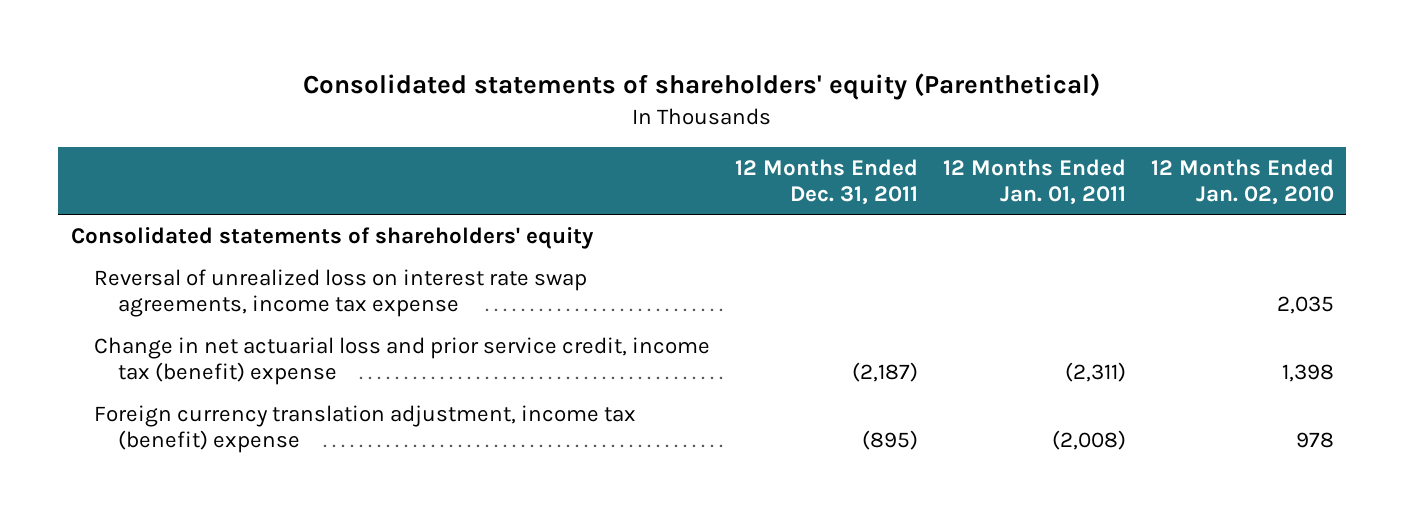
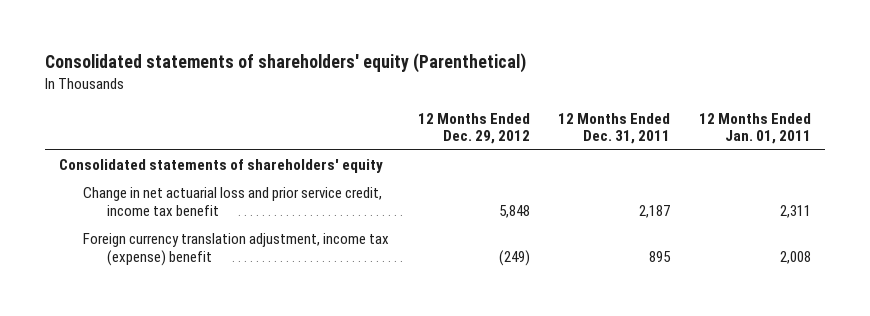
- | 12 Months Ended Dec. 31, 2011 | 12 Months Ended Jan. 01, 2011 | 12 Months Ended Jan. 02, 2010
+ | 12 Months Ended Dec. 29, 2012 | 12 Months Ended Dec. 31, 2011 | 12 Months Ended Jan. 01, 2011
- Reversal of unrealized loss on interest rate swap agreements, income tax expense | | | 2,035
- Change in net actuarial loss and prior service credit, income tax (benefit) expense | (2,187) | (2,311) | 1,398
- Foreign currency translation adjustment, income tax (benefit) expense | (895) | (2,008) | 978
+ Change in net actuarial loss and prior service credit, income tax benefit | 5,848 | 2,187 | 2,311
+ Foreign currency translation adjustment, income tax (expense) benefit | (249) | 895 | 2,008

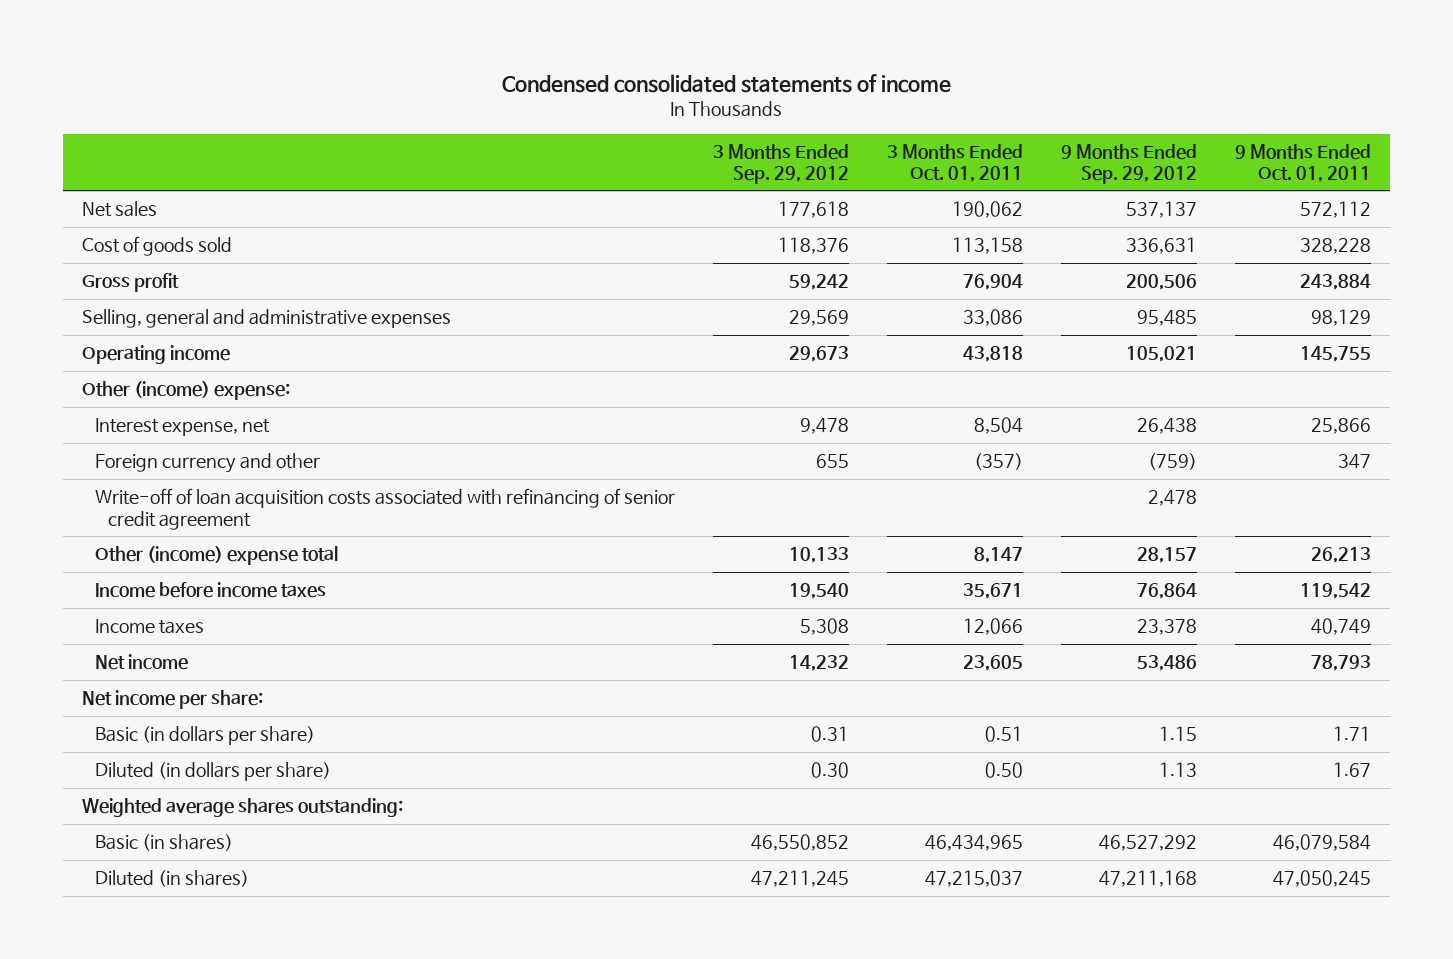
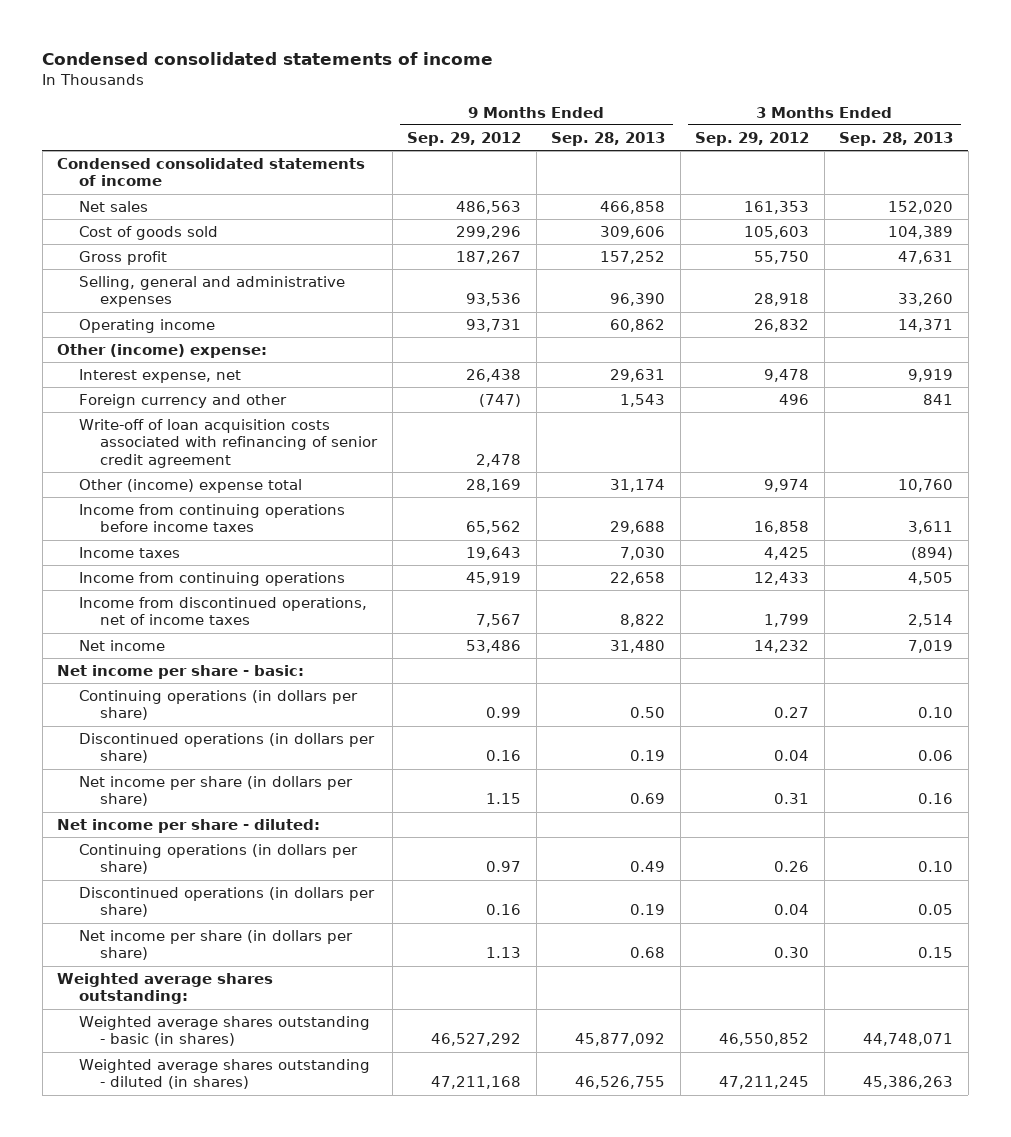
- | 3 Months Ended Sep. 29, 2012 | 3 Months Ended Oct. 01, 2011 | 9 Months Ended Sep. 29, 2012 | 9 Months Ended Oct. 01, 2011
+ | 9 Months Ended Sep. 29, 2012 | 9 Months Ended Sep. 28, 2013 | 3 Months Ended Sep. 29, 2012 | 3 Months Ended Sep. 28, 2013
- Net sales | 177,618 | 190,062 | 537,137 | 572,112
- Cost of goods sold | 118,376 | 113,158 | 336,631 | 328,228
- Gross profit | 59,242 | 76,904 | 200,506 | 243,884
- Selling, general and administrative expenses | 29,569 | 33,086 | 95,485 | 98,129
- Operating income | 29,673 | 43,818 | 105,021 | 145,755
+ Condensed consolidated statements of income
+ Net sales | 486,563 | 466,858 | 161,353 | 152,020
+ Cost of goods sold | 299,296 | 309,606 | 105,603 | 104,389
+ Gross profit | 187,267 | 157,252 | 55,750 | 47,631
+ Selling, general and administrative expenses | 93,536 | 96,390 | 28,918 | 33,260
+ Operating income | 93,731 | 60,862 | 26,832 | 14,371
- Foreign currency and other | 655 | (357) | (759) | 347
+ Foreign currency and other | (747) | 1,543 | 496 | 841
- Other (income) expense total | 10,133 | 8,147 | 28,157 | 26,213
- Income before income taxes | 19,540 | 35,671 | 76,864 | 119,542
- Income taxes | 5,308 | 12,066 | 23,378 | 40,749
+ Other (income) expense total | 28,169 | 31,174 | 9,974 | 10,760
+ Income from continuing operations before income taxes | 65,562 | 29,688 | 16,858 | 3,611
+ Income taxes | 19,643 | 7,030 | 4,425 | (894)
+ Income from continuing operations | 45,919 | 22,658 | 12,433 | 4,505
+ Income from discontinued operations, net of income taxes | 7,567 | 8,822 | 1,799 | 2,514
- Net income per share:
- Basic (in dollars per share) | 0.31 | 0.51 | 1.15 | 1.71
- Diluted (in dollars per share) | 0.30 | 0.50 | 1.13 | 1.67
+ Net income per share - basic:
+ Continuing operations (in dollars per share) | 0.99 | 0.50 | 0.27 | 0.10
+ Discontinued operations (in dollars per share) | 0.16 | 0.19 | 0.04 | 0.06
+ Net income per share (in dollars per share) | 1.15 | 0.69 | 0.31 | 0.16
+ Net income per share - diluted:
+ Continuing operations (in dollars per share) | 0.97 | 0.49 | 0.26 | 0.10
+ Discontinued operations (in dollars per share) | 0.16 | 0.19 | 0.04 | 0.05
+ Net income per share (in dollars per share) | 1.13 | 0.68 | 0.30 | 0.15
- Basic (in shares) | 46,550,852 | 46,434,965 | 46,527,292 | 46,079,584
- Diluted (in shares) | 47,211,245 | 47,215,037 | 47,211,168 | 47,050,245
+ Weighted average shares outstanding - basic (in shares) | 46,527,292 | 45,877,092 | 46,550,852 | 44,748,071
+ Weighted average shares outstanding - diluted (in shares) | 47,211,168 | 46,526,755 | 47,211,245 | 45,386,263

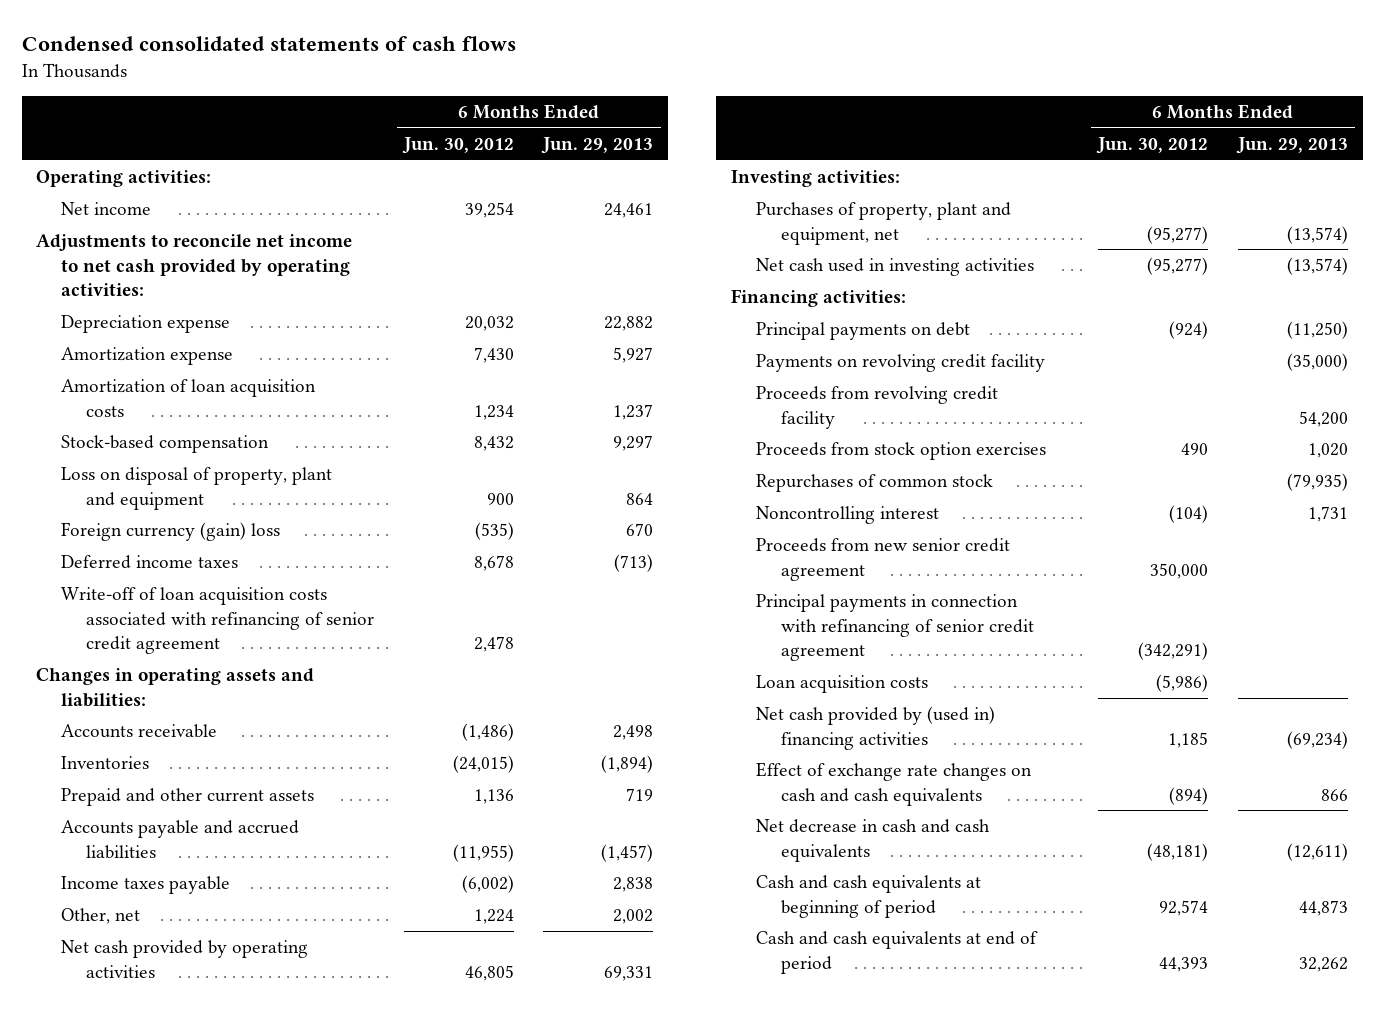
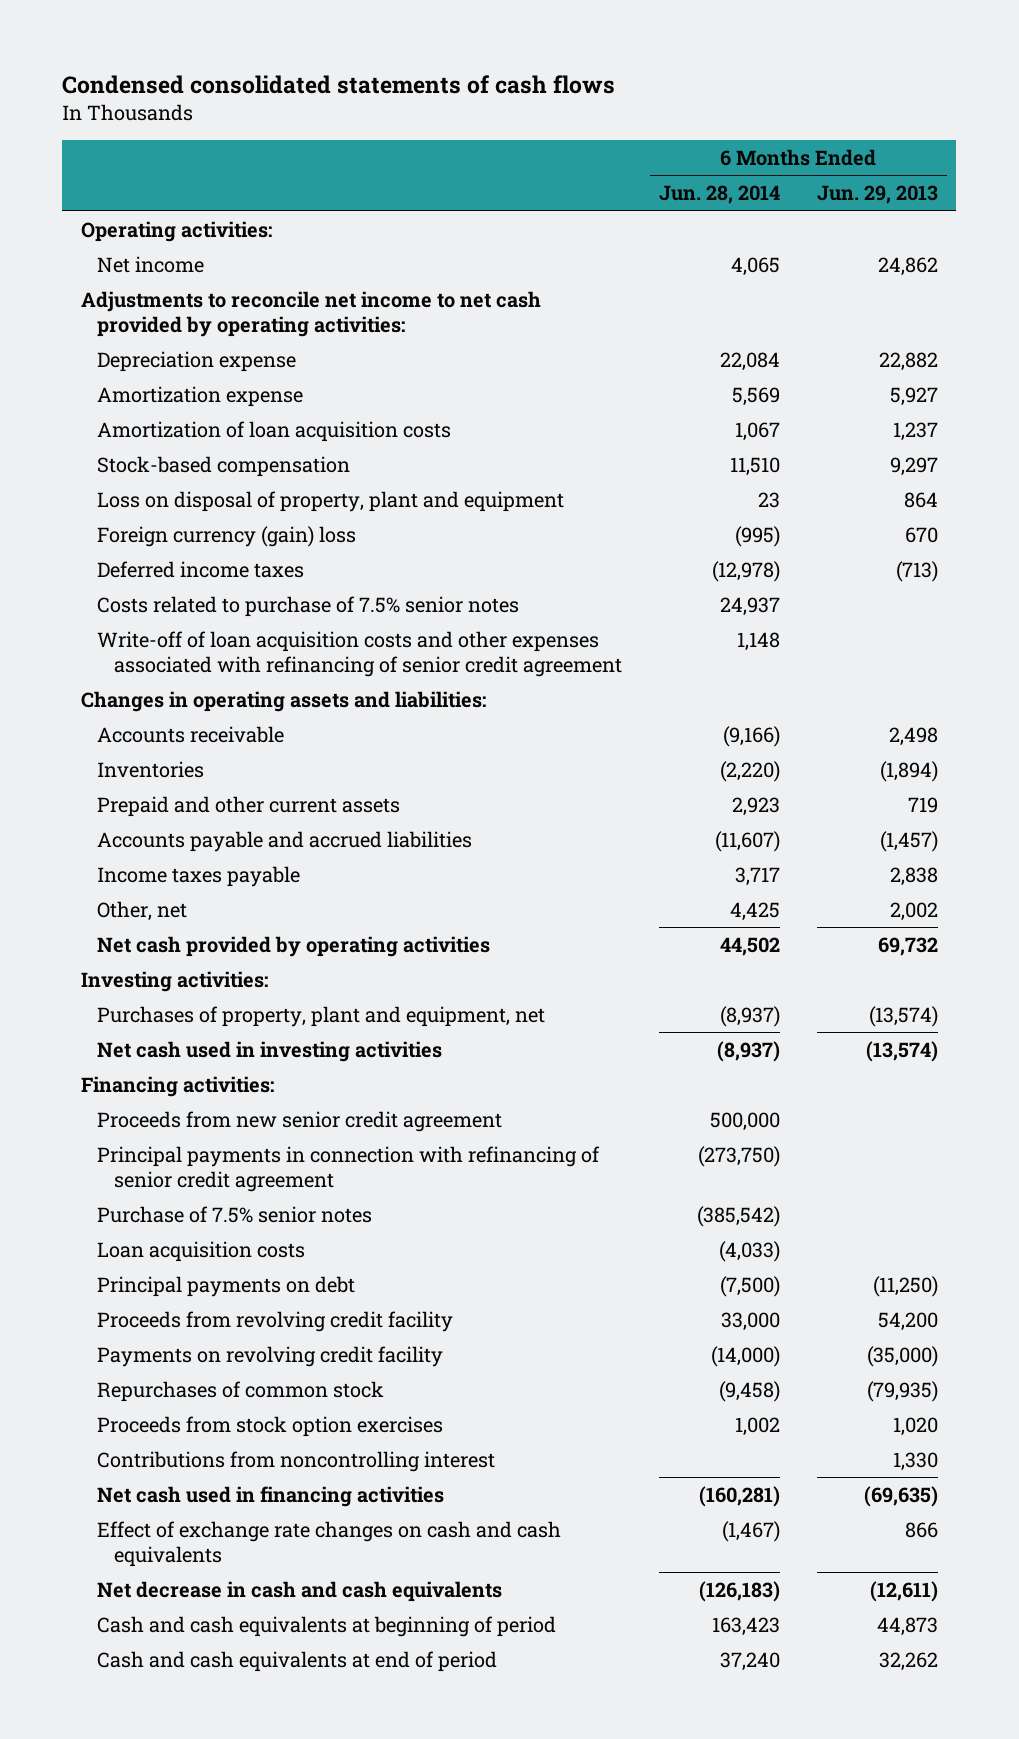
- | 6 Months Ended Jun. 30, 2012 | 6 Months Ended Jun. 29, 2013
+ | 6 Months Ended Jun. 28, 2014 | 6 Months Ended Jun. 29, 2013
- Net income | 39,254 | 24,461
+ Net income | 4,065 | 24,862
- Write-off of loan acquisition costs associated with refinancing of senior credit agreement | 2,478 |
+ Costs related to purchase of 7.5% senior notes | 24,937 |
+ Write-off of loan acquisition costs and other expenses associated with refinancing of senior credit agreement | 1,148 |
- Net cash provided by operating activities | 46,805 | 69,331
+ Net cash provided by operating activities | 44,502 | 69,732
- Noncontrolling interest | (104) | 1,731
+ Purchase of 7.5% senior notes | (385,542) |
- Net cash provided by (used in) financing activities | 1,185 | (69,234)
moved down: Principal payments on debt | (7,500) | (11,250)
moved down: Proceeds from revolving credit facility | 33,000 | 54,200
moved down: Payments on revolving credit facility | (14,000) | (35,000)
moved down: Repurchases of common stock | (9,458) | (79,935)
moved down: Proceeds from stock option exercises | 1,002 | 1,020
+ Contributions from noncontrolling interest | | 1,330
+ Net cash used in financing activities | (160,281) | (69,635)

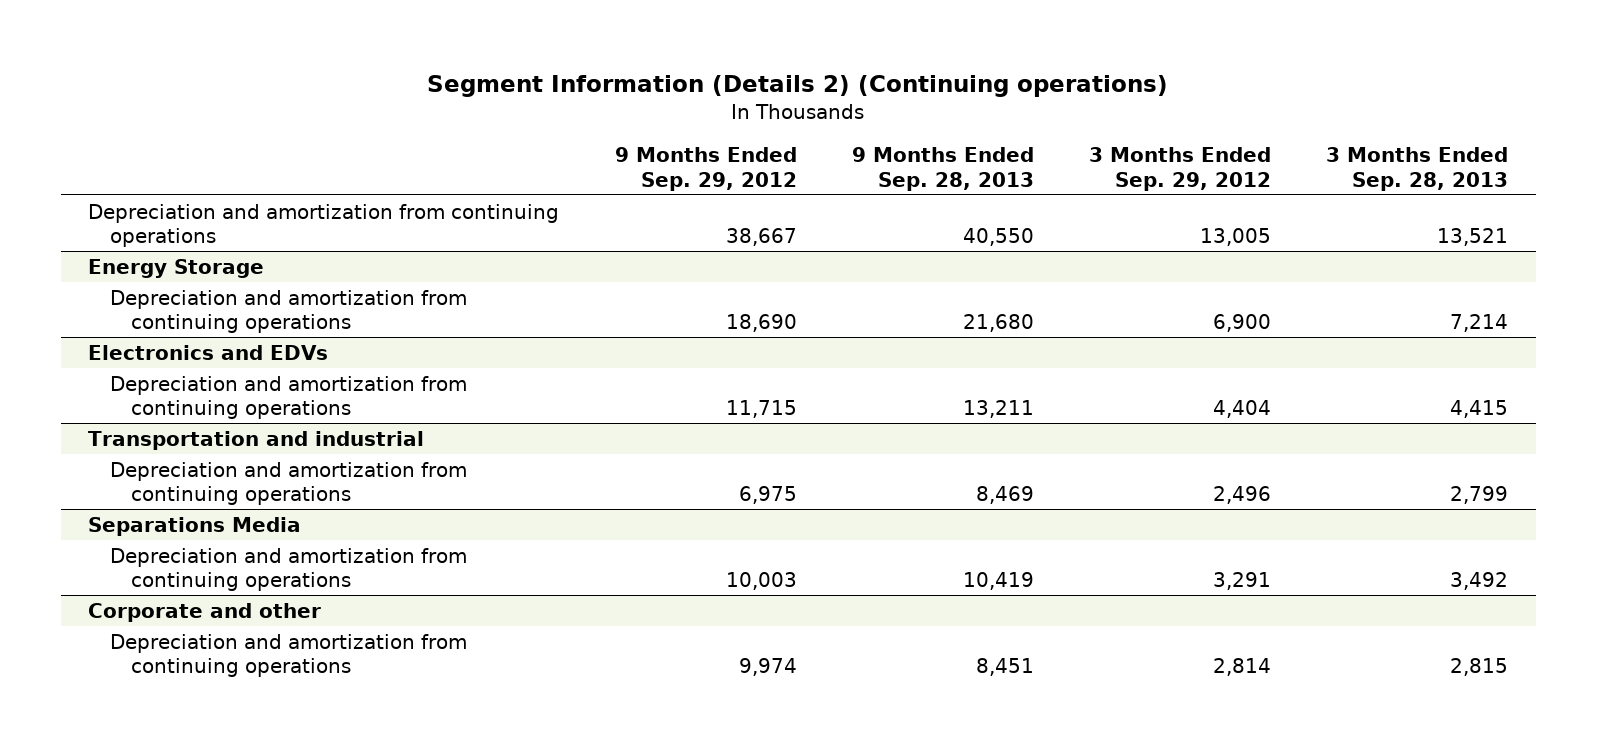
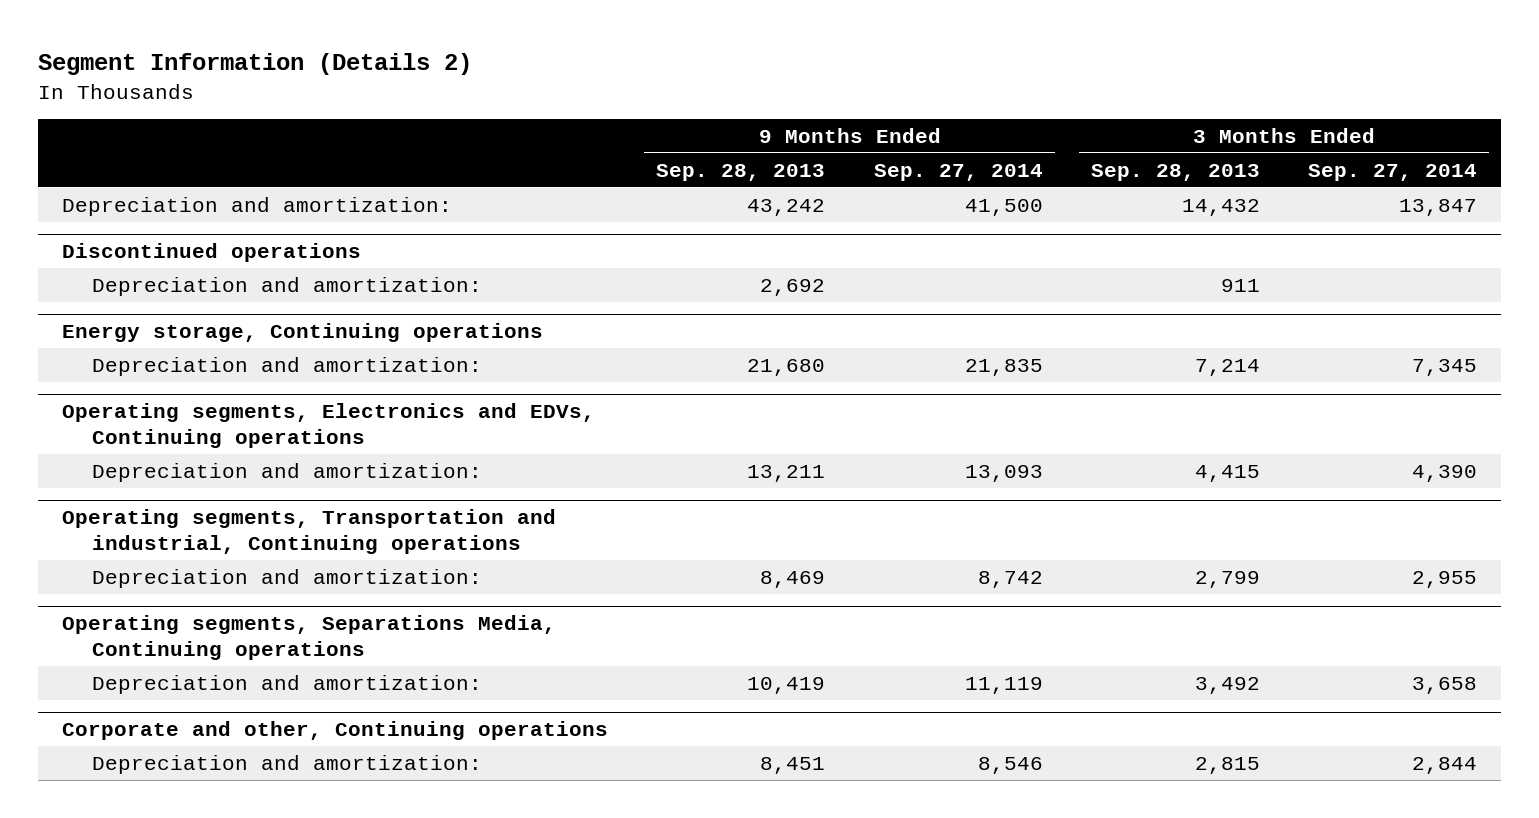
- Segment Information (Details 2) (Continuing operations)
+ Segment Information (Details 2)
- | 9 Months Ended Sep. 29, 2012 | 9 Months Ended Sep. 28, 2013 | 3 Months Ended Sep. 29, 2012 | 3 Months Ended Sep. 28, 2013
+ | 9 Months Ended Sep. 28, 2013 | 9 Months Ended Sep. 27, 2014 | 3 Months Ended Sep. 28, 2013 | 3 Months Ended Sep. 27, 2014
- Depreciation and amortization from continuing operations | 38,667 | 40,550 | 13,005 | 13,521
- Energy Storage
- Depreciation and amortization from continuing operations | 18,690 | 21,680 | 6,900 | 7,214
- Electronics and EDVs
- Depreciation and amortization from continuing operations | 11,715 | 13,211 | 4,404 | 4,415
- Transportation and industrial
- Depreciation and amortization from continuing operations | 6,975 | 8,469 | 2,496 | 2,799
- Separations Media
- Depreciation and amortization from continuing operations | 10,003 | 10,419 | 3,291 | 3,492
- Corporate and other
- Depreciation and amortization from continuing operations | 9,974 | 8,451 | 2,814 | 2,815
+ Depreciation and amortization: | 43,242 | 41,500 | 14,432 | 13,847
+ Discontinued operations
+ Depreciation and amortization: | 2,692 | | 911 |
+ Energy storage, Continuing operations
+ Depreciation and amortization: | 21,680 | 21,835 | 7,214 | 7,345
+ Operating segments, Electronics and EDVs, Continuing operations
+ Depreciation and amortization: | 13,211 | 13,093 | 4,415 | 4,390
+ Operating segments, Transportation and industrial, Continuing operations
+ Depreciation and amortization: | 8,469 | 8,742 | 2,799 | 2,955
+ Operating segments, Separations Media, Continuing operations
+ Depreciation and amortization: | 10,419 | 11,119 | 3,492 | 3,658
+ Corporate and other, Continuing operations
+ Depreciation and amortization: | 8,451 | 8,546 | 2,815 | 2,844

